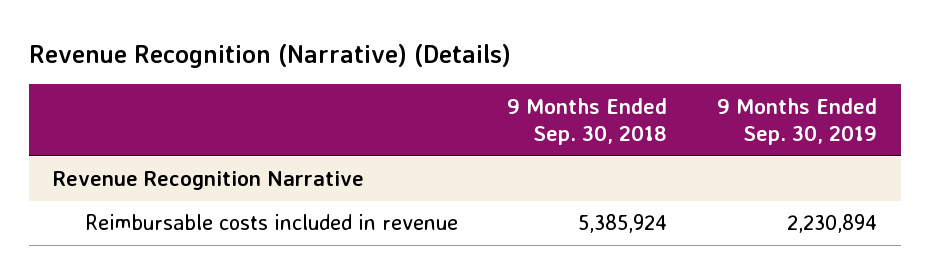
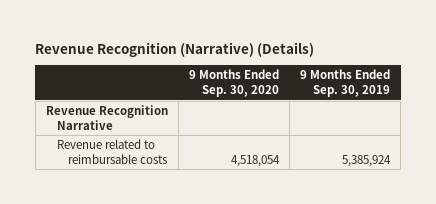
- | 9 Months Ended Sep. 30, 2018 | 9 Months Ended Sep. 30, 2019
+ | 9 Months Ended Sep. 30, 2020 | 9 Months Ended Sep. 30, 2019
- Reimbursable costs included in revenue | 5,385,924 | 2,230,894
+ Revenue related to reimbursable costs | 4,518,054 | 5,385,924

